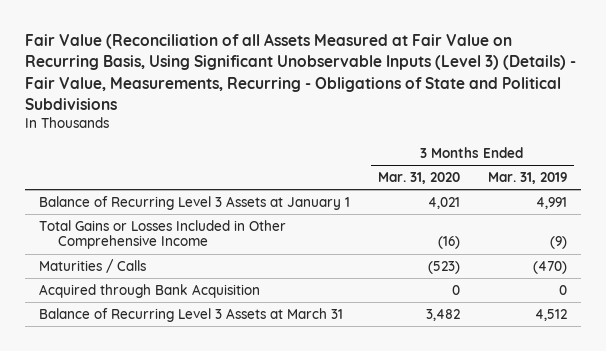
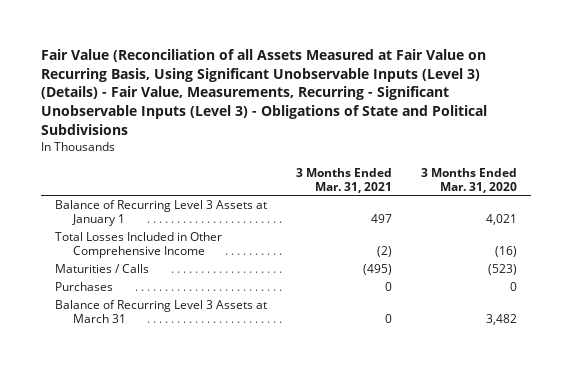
- Fair Value (Reconciliation of all Assets Measured at Fair Value on Recurring Basis, Using Significant Unobservable Inputs (Level 3) (Details) - Fair Value, Measurements, Recurring - Obligations of State and Political Subdivisions
+ Fair Value (Reconciliation of all Assets Measured at Fair Value on Recurring Basis, Using Significant Unobservable Inputs (Level 3) (Details) - Fair Value, Measurements, Recurring - Significant Unobservable Inputs (Level 3) - Obligations of State and Political Subdivisions
- | 3 Months Ended Mar. 31, 2020 | 3 Months Ended Mar. 31, 2019
+ | 3 Months Ended Mar. 31, 2021 | 3 Months Ended Mar. 31, 2020
- Total Gains or Losses Included in Other Comprehensive Income | (16) | (9)
+ Total Losses Included in Other Comprehensive Income | (2) | (16)
- Acquired through Bank Acquisition | 0 | 0
+ Purchases | 0 | 0

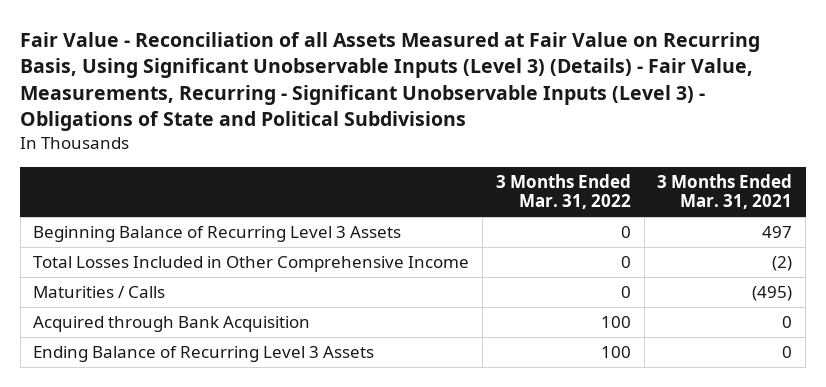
- Fair Value (Reconciliation of all Assets Measured at Fair Value on Recurring Basis, Using Significant Unobservable Inputs (Level 3) (Details) - Fair Value, Measurements, Recurring - Significant Unobservable Inputs (Level 3) - Obligations of State and Political Subdivisions
+ Fair Value - Reconciliation of all Assets Measured at Fair Value on Recurring Basis, Using Significant Unobservable Inputs (Level 3) (Details) - Fair Value, Measurements, Recurring - Significant Unobservable Inputs (Level 3) - Obligations of State and Political Subdivisions
- | 3 Months Ended Mar. 31, 2021 | 3 Months Ended Mar. 31, 2020
+ | 3 Months Ended Mar. 31, 2022 | 3 Months Ended Mar. 31, 2021
- Balance of Recurring Level 3 Assets at January 1 | 497 | 4,021
+ Beginning Balance of Recurring Level 3 Assets | 0 | 497
- Purchases | 0 | 0
- Balance of Recurring Level 3 Assets at March 31 | 0 | 3,482
+ Acquired through Bank Acquisition | 100 | 0
+ Ending Balance of Recurring Level 3 Assets | 100 | 0

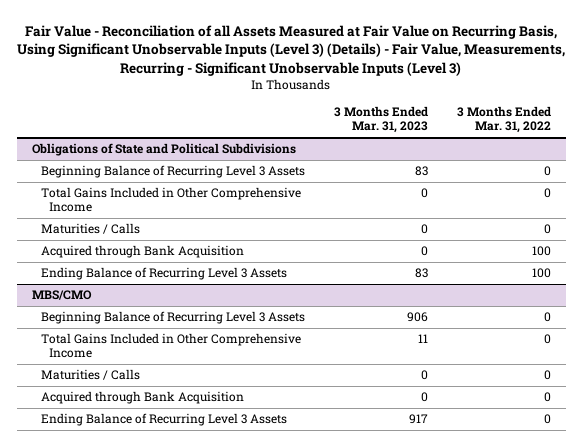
- Fair Value - Reconciliation of all Assets Measured at Fair Value on Recurring Basis, Using Significant Unobservable Inputs (Level 3) (Details) - Fair Value, Measurements, Recurring - Significant Unobservable Inputs (Level 3) - Obligations of State and Political Subdivisions
+ Fair Value - Reconciliation of all Assets Measured at Fair Value on Recurring Basis, Using Significant Unobservable Inputs (Level 3) (Details) - Fair Value, Measurements, Recurring - Significant Unobservable Inputs (Level 3)
- | 3 Months Ended Mar. 31, 2022 | 3 Months Ended Mar. 31, 2021
+ | 3 Months Ended Mar. 31, 2023 | 3 Months Ended Mar. 31, 2022
+ Obligations of State and Political Subdivisions
- Total Losses Included in Other Comprehensive Income | 0 | (2)
+ Total Gains Included in Other Comprehensive Income | 0 | 0
+ MBS/CMO
+ Beginning Balance of Recurring Level 3 Assets | 906 | 0
+ Total Gains Included in Other Comprehensive Income | 11 | 0
+ Maturities / Calls | 0 | 0
+ Acquired through Bank Acquisition | 0 | 0
+ Ending Balance of Recurring Level 3 Assets | 917 | 0

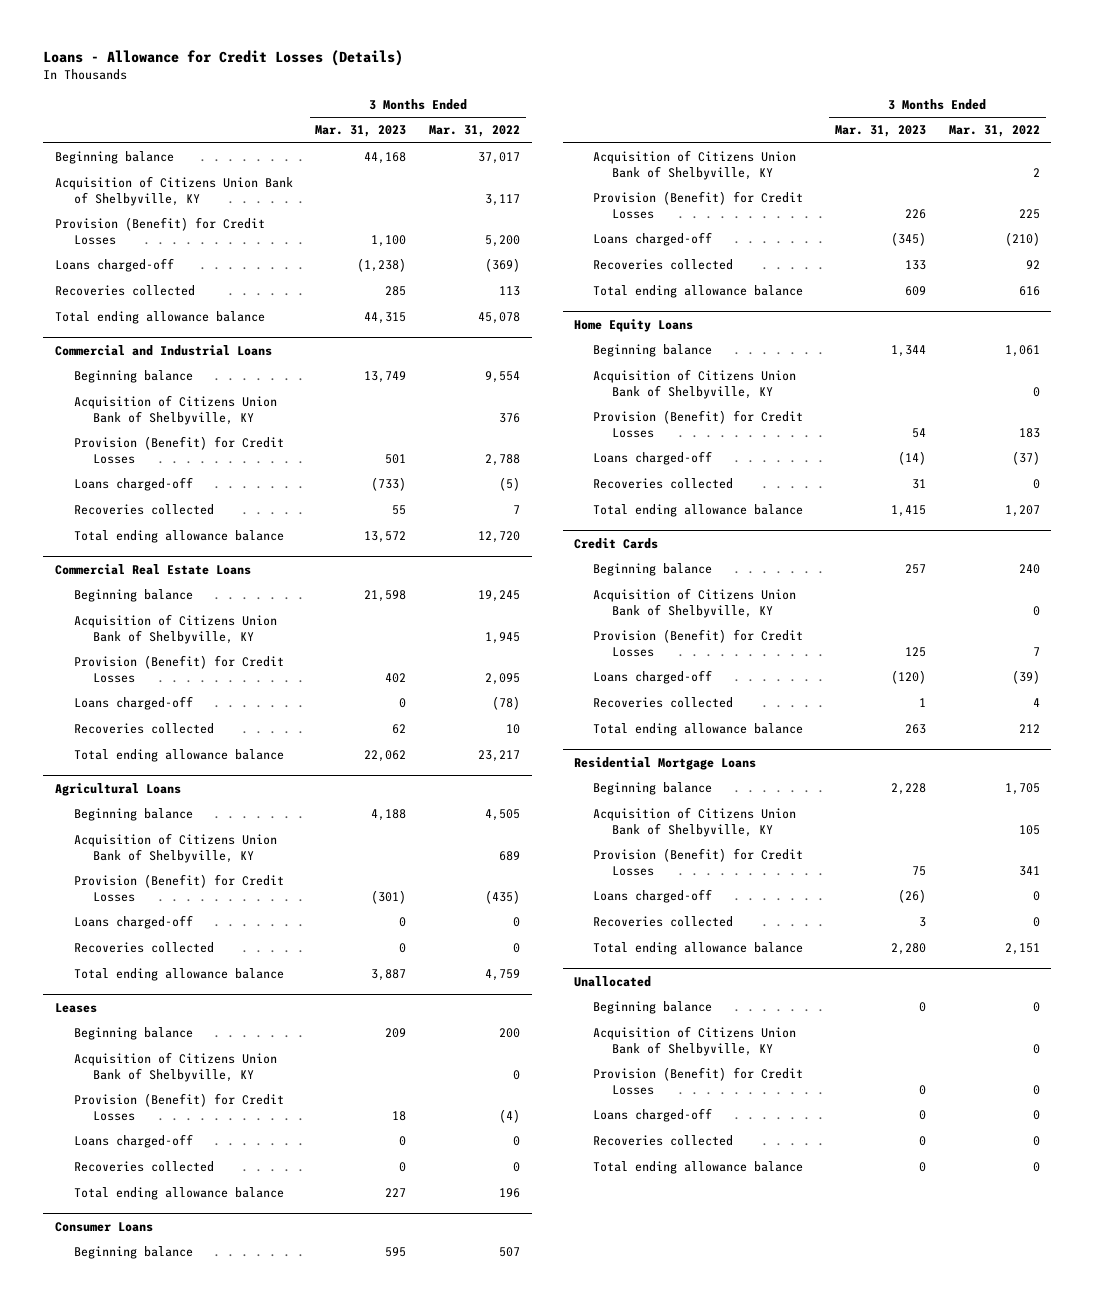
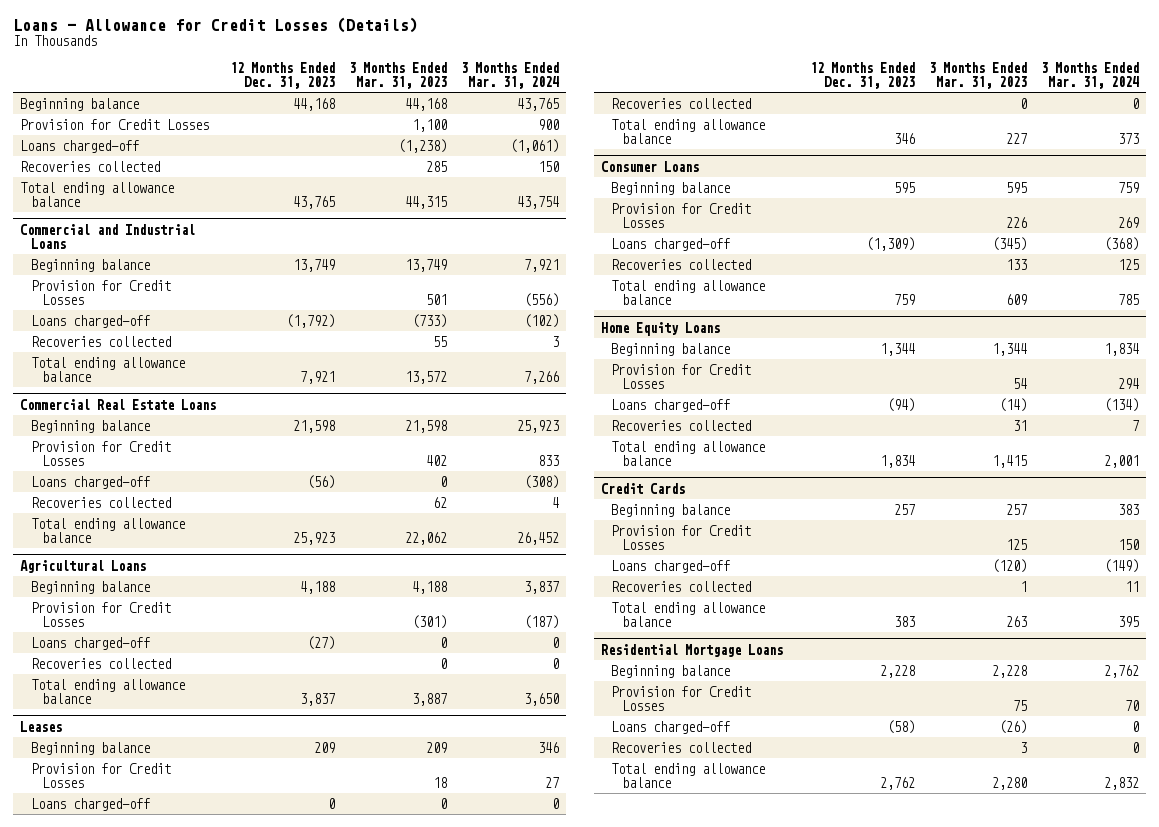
- | 3 Months Ended Mar. 31, 2023 | 3 Months Ended Mar. 31, 2022
+ | 12 Months Ended Dec. 31, 2023 | 3 Months Ended Mar. 31, 2023 | 3 Months Ended Mar. 31, 2024
- Acquisition of Citizens Union Bank of Shelbyville, KY | | 3,117
- Provision (Benefit) for Credit Losses | 1,100 | 5,200
+ Provision for Credit Losses | | 1,100 | 900
@ Commercial and Industrial Loans
- Acquisition of Citizens Union Bank of Shelbyville, KY | | 376
- Provision (Benefit) for Credit Losses | 501 | 2,788
+ Provision for Credit Losses | | 501 | (556)
@ Commercial Real Estate Loans
- Acquisition of Citizens Union Bank of Shelbyville, KY | | 1,945
- Provision (Benefit) for Credit Losses | 402 | 2,095
+ Provision for Credit Losses | | 402 | 833
@ Agricultural Loans
- Acquisition of Citizens Union Bank of Shelbyville, KY | | 689
- Provision (Benefit) for Credit Losses | (301) | (435)
+ Provision for Credit Losses | | (301) | (187)
@ Leases
- Acquisition of Citizens Union Bank of Shelbyville, KY | | 0
- Provision (Benefit) for Credit Losses | 18 | (4)
+ Provision for Credit Losses | | 18 | 27
@ Consumer Loans
- Acquisition of Citizens Union Bank of Shelbyville, KY | | 2
- Provision (Benefit) for Credit Losses | 226 | 225
+ Provision for Credit Losses | | 226 | 269
@ Home Equity Loans
- Acquisition of Citizens Union Bank of Shelbyville, KY | | 0
- Provision (Benefit) for Credit Losses | 54 | 183
+ Provision for Credit Losses | | 54 | 294
@ Credit Cards
- Acquisition of Citizens Union Bank of Shelbyville, KY | | 0
- Provision (Benefit) for Credit Losses | 125 | 7
+ Provision for Credit Losses | | 125 | 150
@ Residential Mortgage Loans
- Acquisition of Citizens Union Bank of Shelbyville, KY | | 105
- Provision (Benefit) for Credit Losses | 75 | 341
+ Provision for Credit Losses | | 75 | 70
- Unallocated
- Beginning balance | 0 | 0
- Acquisition of Citizens Union Bank of Shelbyville, KY | | 0
- Provision (Benefit) for Credit Losses | 0 | 0
- Loans charged-off | 0 | 0
- Recoveries collected | 0 | 0
- Total ending allowance balance | 0 | 0

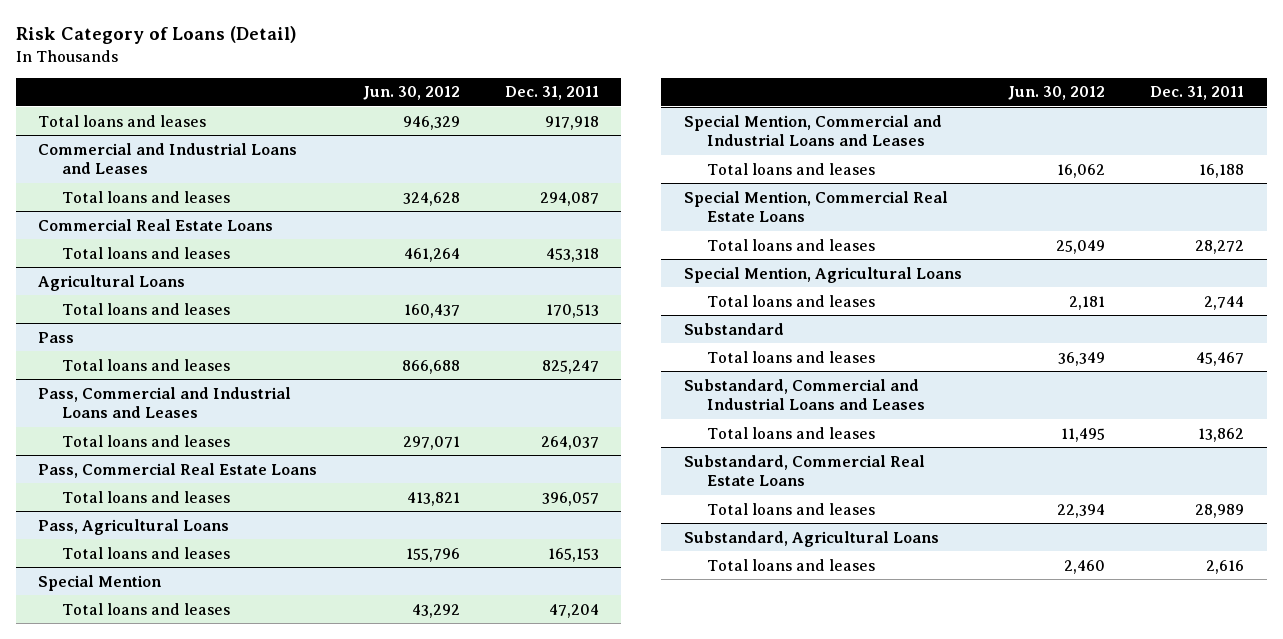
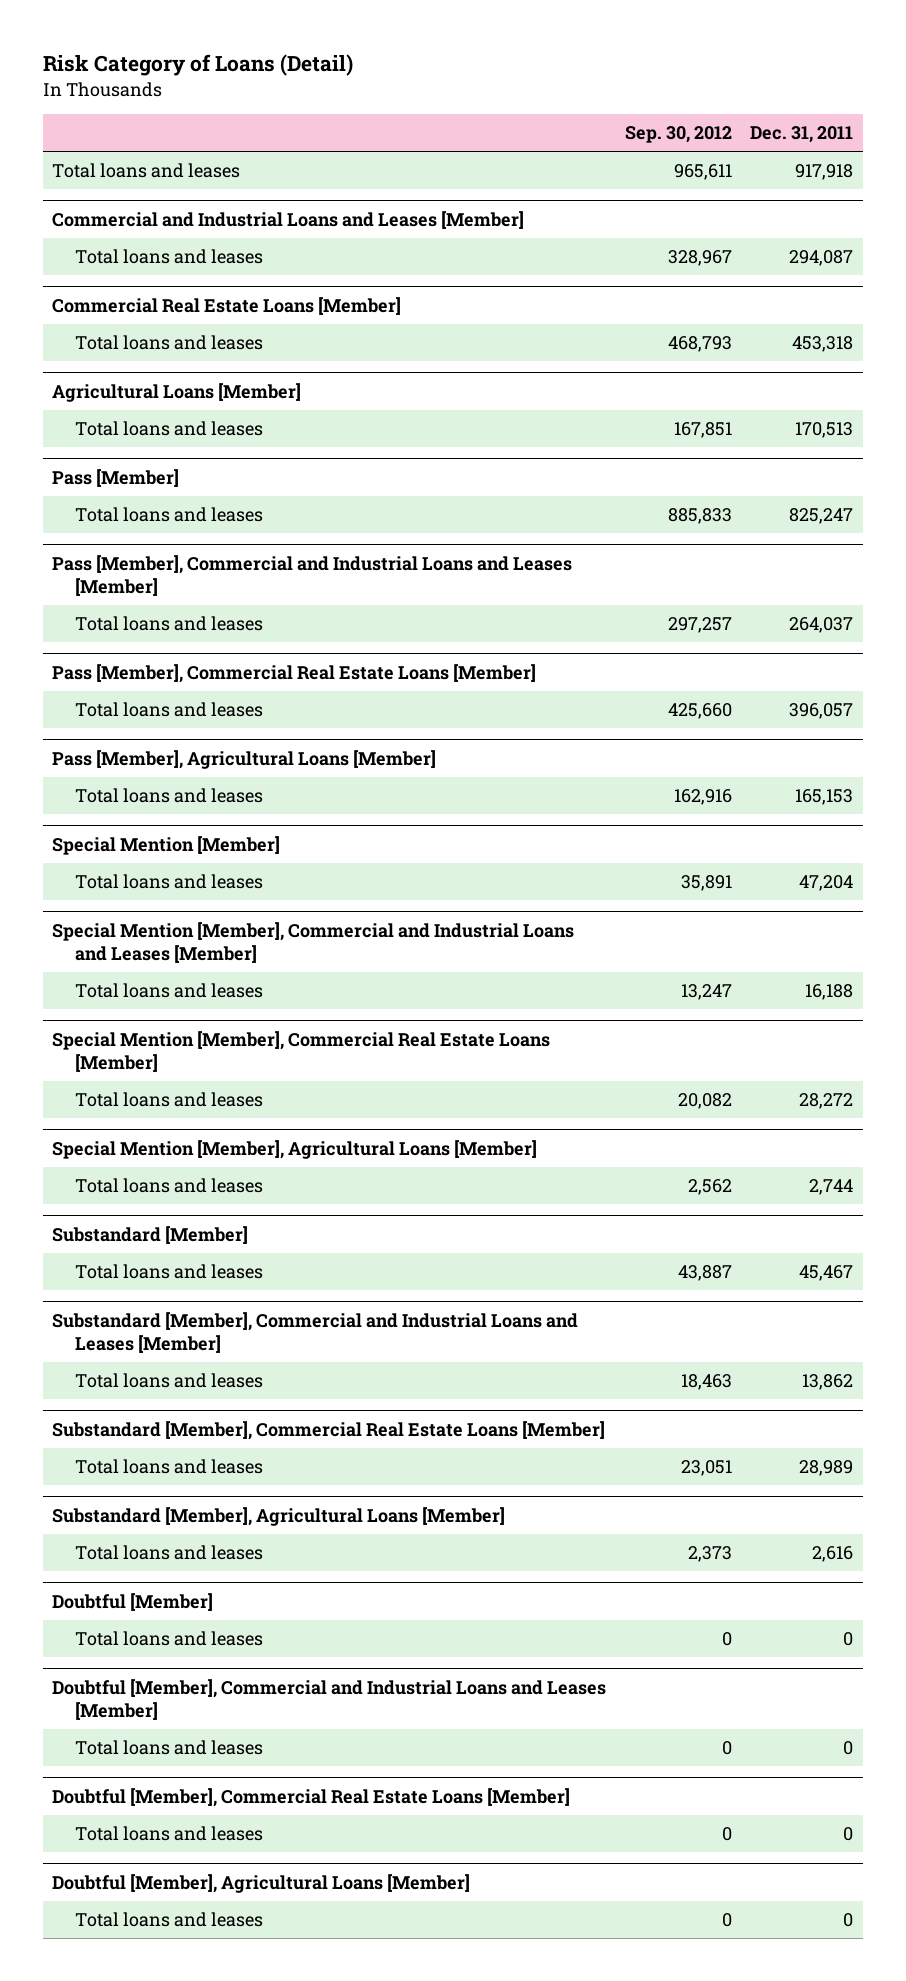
- | Jun. 30, 2012 | Dec. 31, 2011
+ | Sep. 30, 2012 | Dec. 31, 2011
- Commercial and Industrial Loans and Leases
+ Commercial and Industrial Loans and Leases [Member]
- Commercial Real Estate Loans
+ Commercial Real Estate Loans [Member]
- Agricultural Loans
+ Agricultural Loans [Member]
- Pass
+ Pass [Member]
- Pass, Commercial and Industrial Loans and Leases
+ Pass [Member], Commercial and Industrial Loans and Leases [Member]
- Pass, Commercial Real Estate Loans
+ Pass [Member], Commercial Real Estate Loans [Member]
- Pass, Agricultural Loans
+ Pass [Member], Agricultural Loans [Member]
- Special Mention
+ Special Mention [Member]
- Special Mention, Commercial and Industrial Loans and Leases
+ Special Mention [Member], Commercial and Industrial Loans and Leases [Member]
- Special Mention, Commercial Real Estate Loans
+ Special Mention [Member], Commercial Real Estate Loans [Member]
- Special Mention, Agricultural Loans
+ Special Mention [Member], Agricultural Loans [Member]
- Substandard
+ Substandard [Member]
- Substandard, Commercial and Industrial Loans and Leases
+ Substandard [Member], Commercial and Industrial Loans and Leases [Member]
- Substandard, Commercial Real Estate Loans
+ Substandard [Member], Commercial Real Estate Loans [Member]
- Substandard, Agricultural Loans
+ Substandard [Member], Agricultural Loans [Member]
+ Doubtful [Member]
+ Total loans and leases | 0 | 0
+ Doubtful [Member], Commercial and Industrial Loans and Leases [Member]
+ Total loans and leases | 0 | 0
+ Doubtful [Member], Commercial Real Estate Loans [Member]
+ Total loans and leases | 0 | 0
+ Doubtful [Member], Agricultural Loans [Member]
+ Total loans and leases | 0 | 0

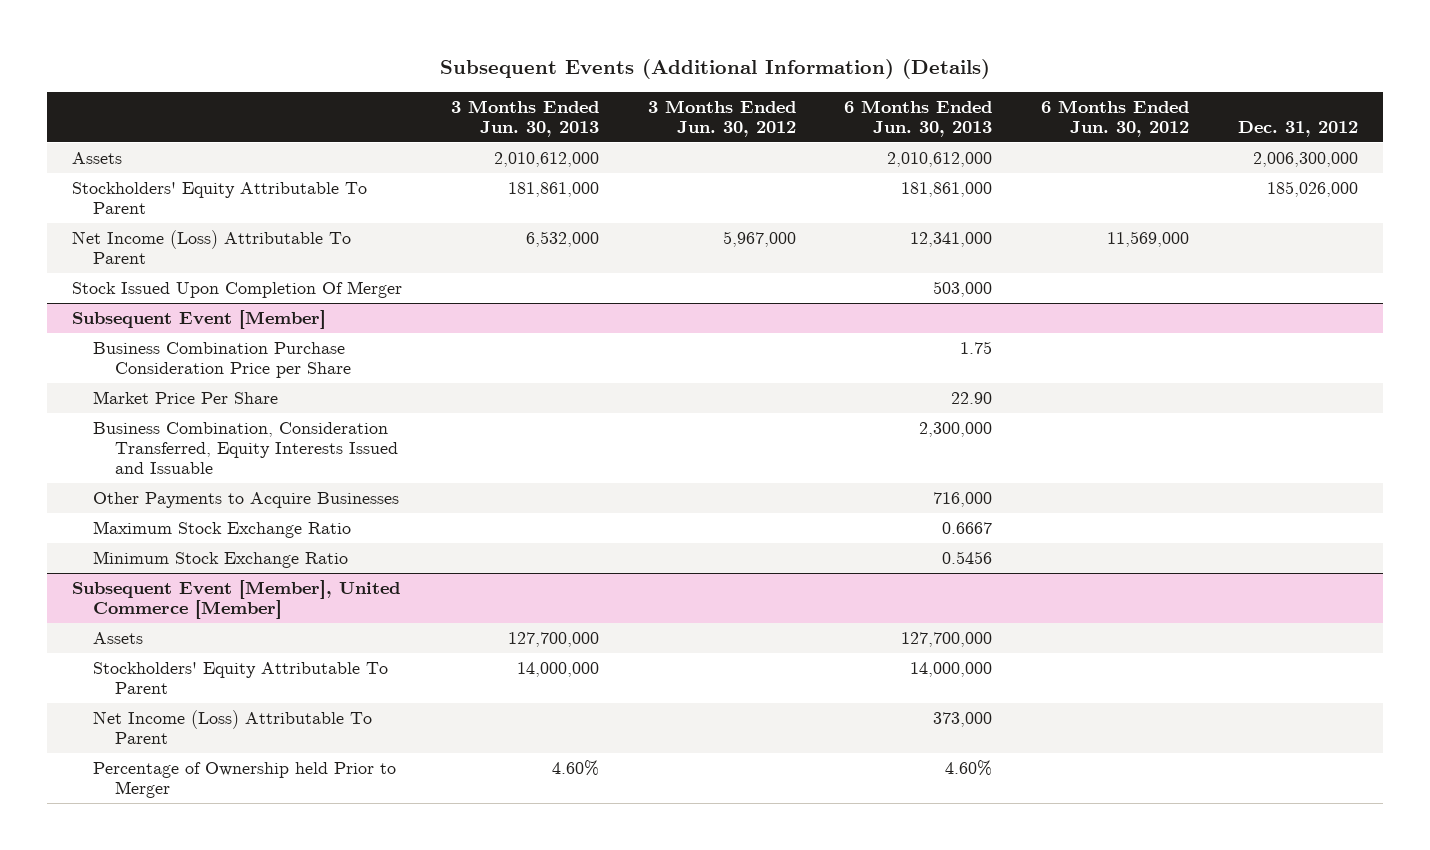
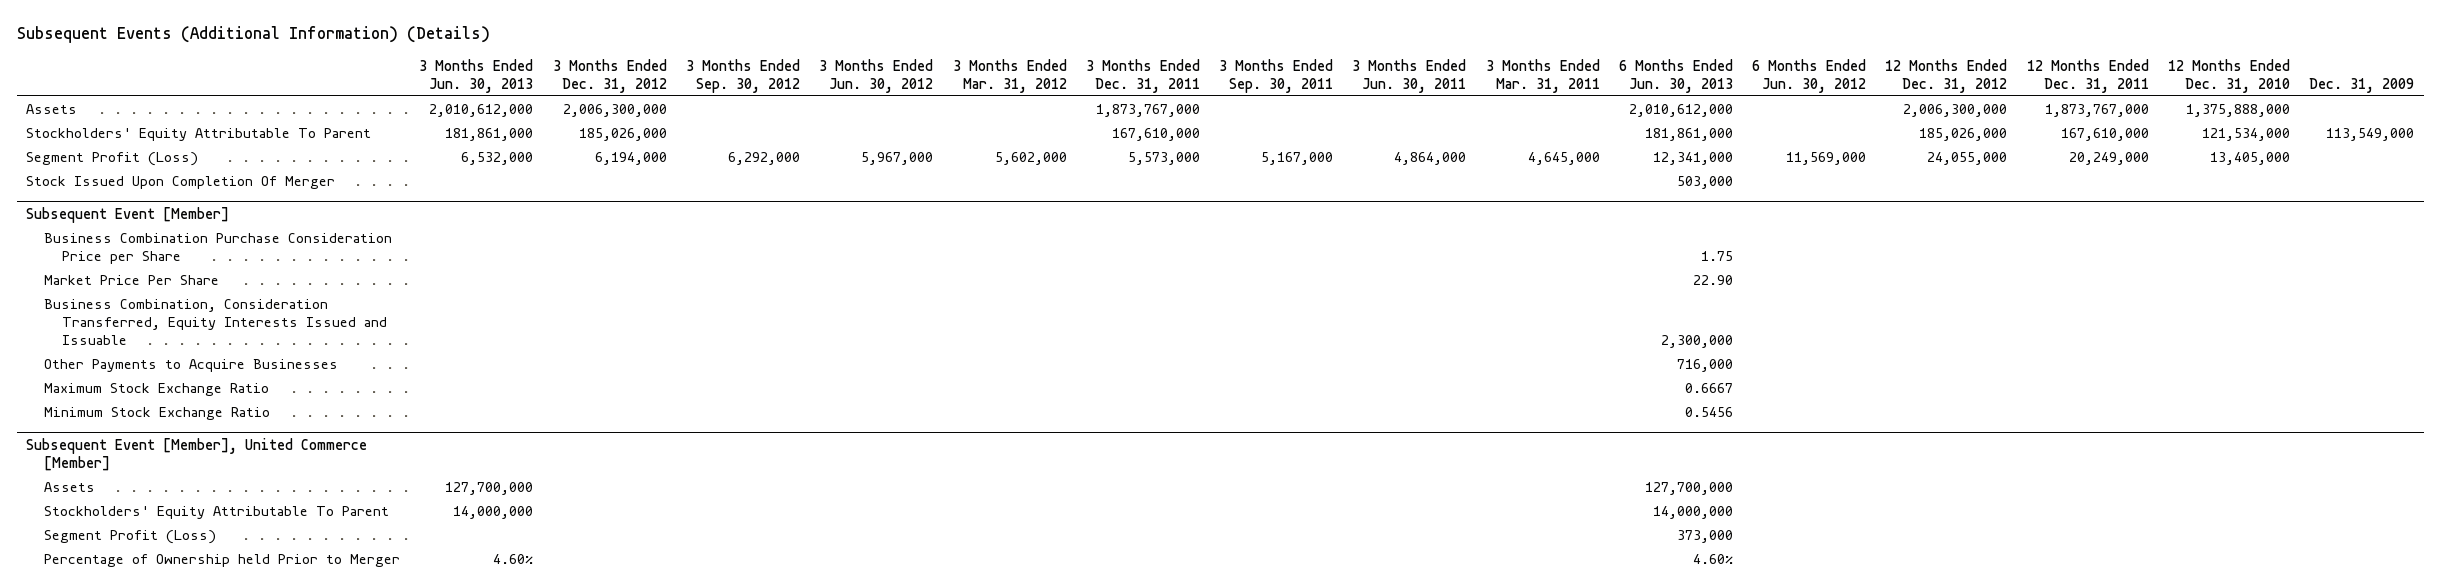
- | 3 Months Ended Jun. 30, 2013 | 3 Months Ended Jun. 30, 2012 | 6 Months Ended Jun. 30, 2013 | 6 Months Ended Jun. 30, 2012 | Dec. 31, 2012
+ | 3 Months Ended Jun. 30, 2013 | 3 Months Ended Dec. 31, 2012 | 3 Months Ended Sep. 30, 2012 | 3 Months Ended Jun. 30, 2012 | 3 Months Ended Mar. 31, 2012 | 3 Months Ended Dec. 31, 2011 | 3 Months Ended Sep. 30, 2011 | 3 Months Ended Jun. 30, 2011 | 3 Months Ended Mar. 31, 2011 | 6 Months Ended Jun. 30, 2013 | 6 Months Ended Jun. 30, 2012 | 12 Months Ended Dec. 31, 2012 | 12 Months Ended Dec. 31, 2011 | 12 Months Ended Dec. 31, 2010 | Dec. 31, 2009
- Net Income (Loss) Attributable To Parent | 6,532,000 | 5,967,000 | 12,341,000 | 11,569,000 |
+ Segment Profit (Loss) | 6,532,000 | 6,194,000 | 6,292,000 | 5,967,000 | 5,602,000 | 5,573,000 | 5,167,000 | 4,864,000 | 4,645,000 | 12,341,000 | 11,569,000 | 24,055,000 | 20,249,000 | 13,405,000 |
@ Subsequent Event [Member], United Commerce [Member]
- Net Income (Loss) Attributable To Parent | | | 373,000 | |
+ Segment Profit (Loss) | | | | | | | | | | 373,000 | | | | |

